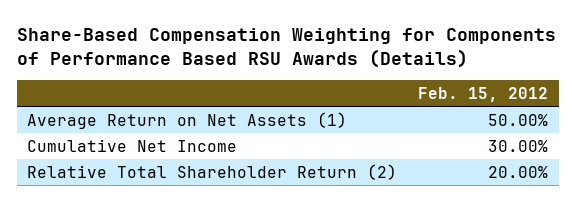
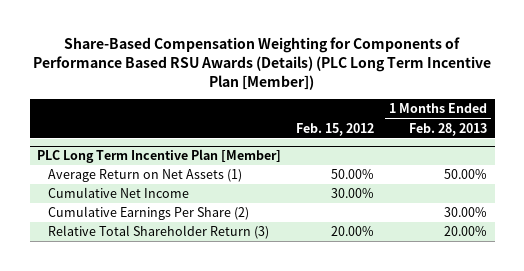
- Share-Based Compensation Weighting for Components of Performance Based RSU Awards (Details)
+ Share-Based Compensation Weighting for Components of Performance Based RSU Awards (Details) (PLC Long Term Incentive Plan [Member])
- | Feb. 15, 2012
+ | Feb. 15, 2012 | 1 Months Ended Feb. 28, 2013
+ PLC Long Term Incentive Plan [Member]
- Relative Total Shareholder Return (2) | 20.00%
+ Cumulative Earnings Per Share (2) | | 30.00%
+ Relative Total Shareholder Return (3) | 20.00% | 20.00%

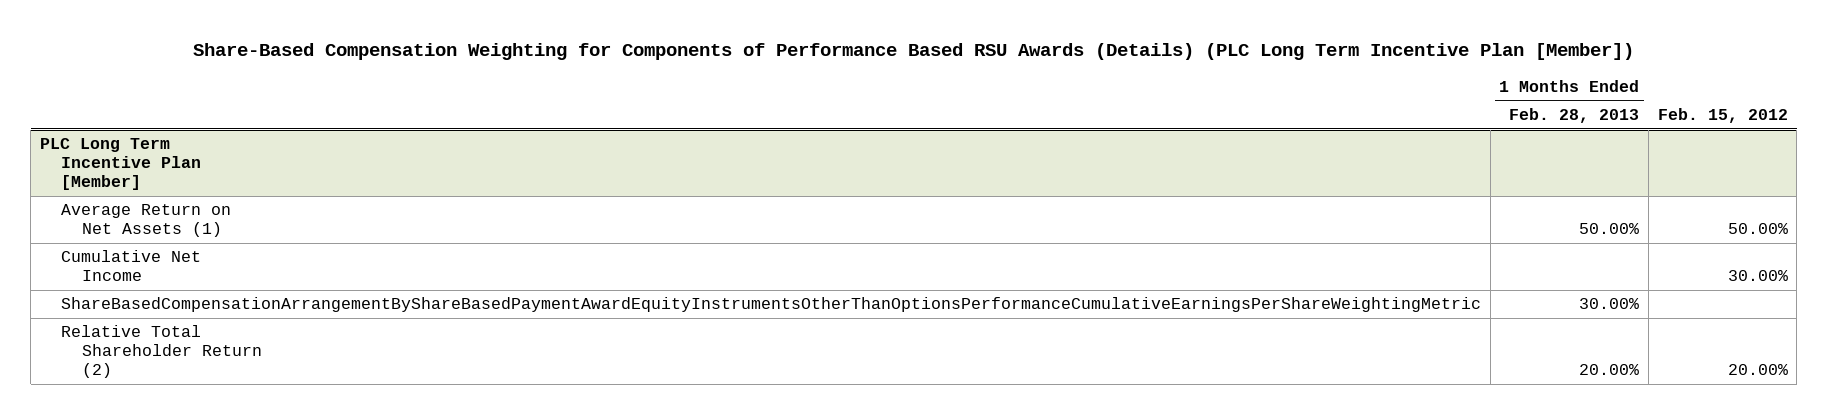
- | Feb. 15, 2012 | 1 Months Ended Feb. 28, 2013
+ | 1 Months Ended Feb. 28, 2013 | Feb. 15, 2012
@ PLC Long Term Incentive Plan [Member]
- Cumulative Earnings Per Share (2) | | 30.00%
- Relative Total Shareholder Return (3) | 20.00% | 20.00%
+ ShareBasedCompensationArrangementByShareBasedPaymentAwardEquityInstrumentsOtherThanOptionsPerformanceCumulativeEarningsPerShareWeightingMetric | 30.00% |
+ Relative Total Shareholder Return (2) | 20.00% | 20.00%

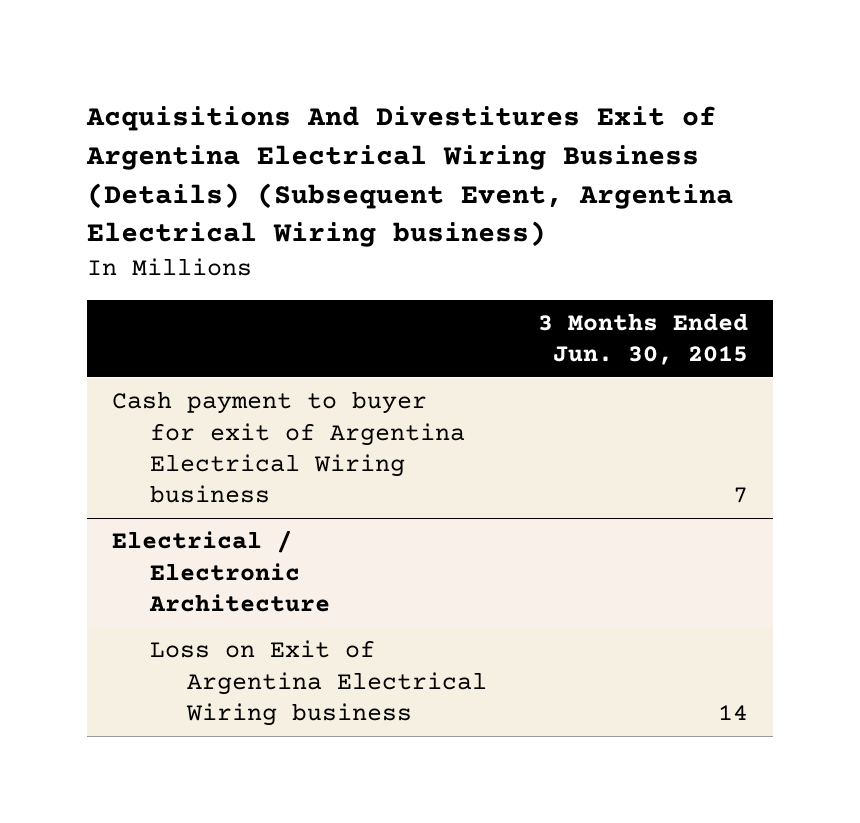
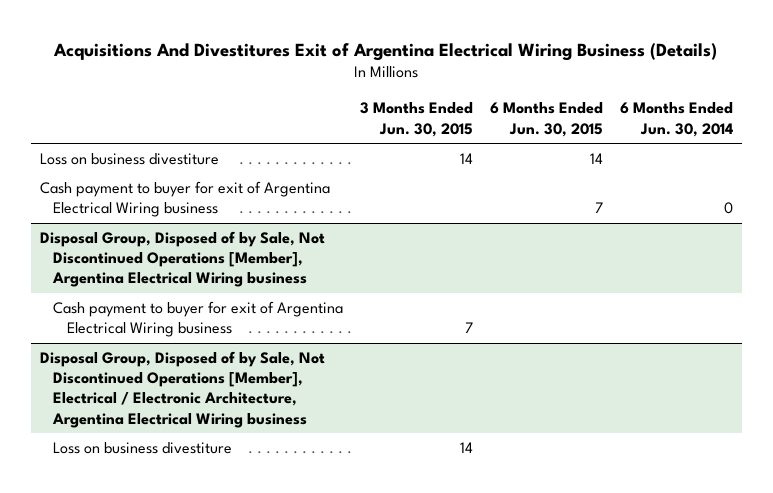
- Acquisitions And Divestitures Exit of Argentina Electrical Wiring Business (Details) (Subsequent Event, Argentina Electrical Wiring business)
+ Acquisitions And Divestitures Exit of Argentina Electrical Wiring Business (Details)
- | 3 Months Ended Jun. 30, 2015
+ | 3 Months Ended Jun. 30, 2015 | 6 Months Ended Jun. 30, 2015 | 6 Months Ended Jun. 30, 2014
+ Loss on business divestiture | 14 | 14 |
+ Cash payment to buyer for exit of Argentina Electrical Wiring business | | 7 | 0
+ Disposal Group, Disposed of by Sale, Not Discontinued Operations [Member], Argentina Electrical Wiring business
- Electrical / Electronic Architecture
- Loss on Exit of Argentina Electrical Wiring business | 14
+ Disposal Group, Disposed of by Sale, Not Discontinued Operations [Member], Electrical / Electronic Architecture, Argentina Electrical Wiring business
+ Loss on business divestiture | 14 | |

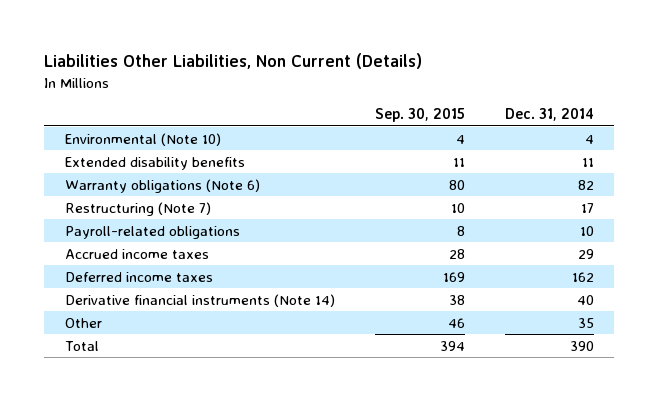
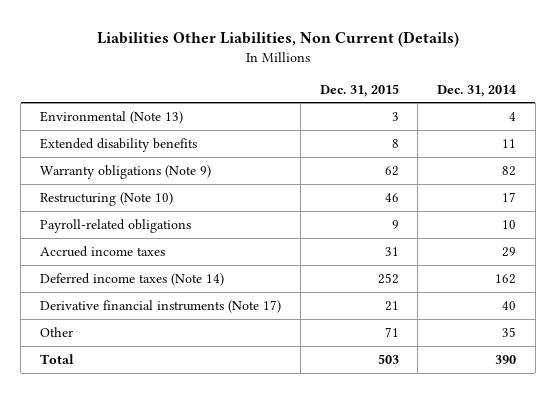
- | Sep. 30, 2015 | Dec. 31, 2014
+ | Dec. 31, 2015 | Dec. 31, 2014
- Environmental (Note 10) | 4 | 4
+ Environmental (Note 13) | 3 | 4
- Warranty obligations (Note 6) | 80 | 82
- Restructuring (Note 7) | 10 | 17
+ Warranty obligations (Note 9) | 62 | 82
+ Restructuring (Note 10) | 46 | 17
- Deferred income taxes | 169 | 162
- Derivative financial instruments (Note 14) | 38 | 40
+ Deferred income taxes (Note 14) | 252 | 162
+ Derivative financial instruments (Note 17) | 21 | 40

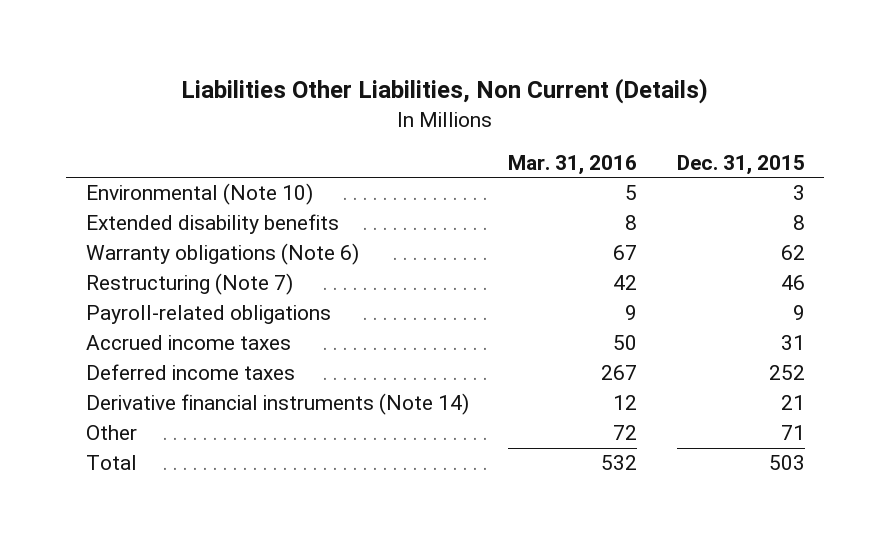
- | Dec. 31, 2015 | Dec. 31, 2014
+ | Mar. 31, 2016 | Dec. 31, 2015
- Environmental (Note 13) | 3 | 4
+ Environmental (Note 10) | 5 | 3
- Warranty obligations (Note 9) | 62 | 82
- Restructuring (Note 10) | 46 | 17
+ Warranty obligations (Note 6) | 67 | 62
+ Restructuring (Note 7) | 42 | 46
- Deferred income taxes (Note 14) | 252 | 162
- Derivative financial instruments (Note 17) | 21 | 40
+ Deferred income taxes | 267 | 252
+ Derivative financial instruments (Note 14) | 12 | 21

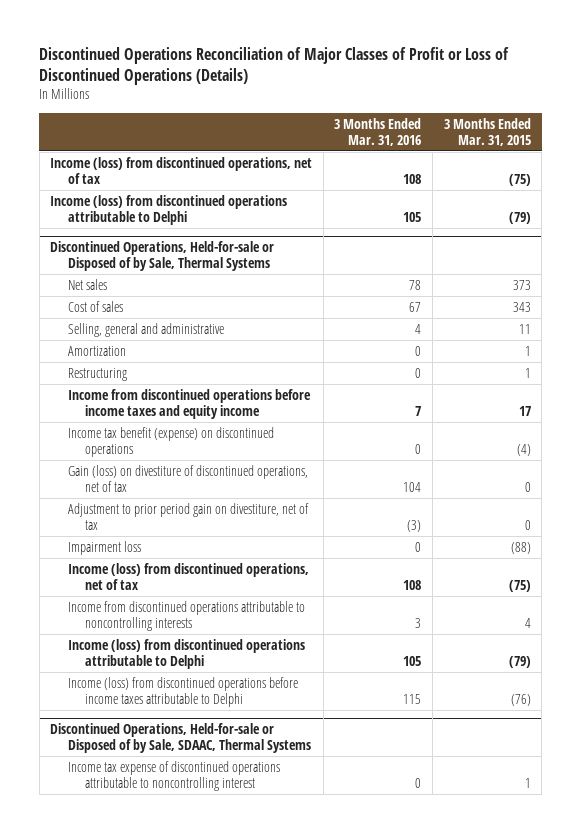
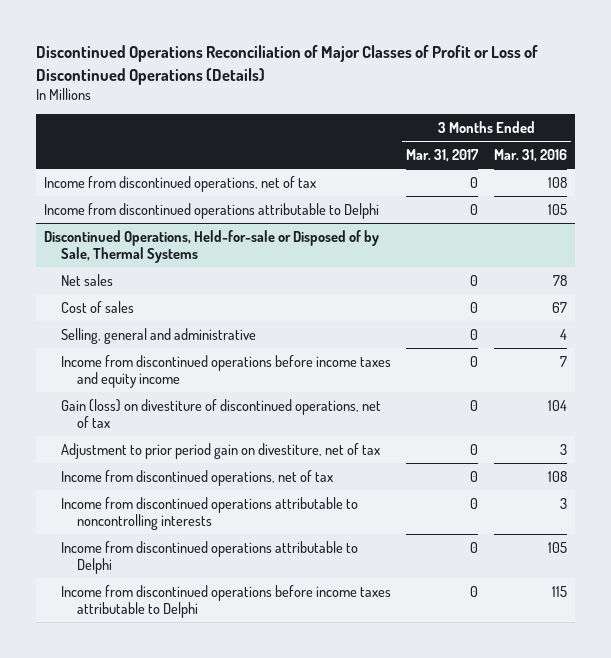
- | 3 Months Ended Mar. 31, 2016 | 3 Months Ended Mar. 31, 2015
+ | 3 Months Ended Mar. 31, 2017 | 3 Months Ended Mar. 31, 2016
- Income (loss) from discontinued operations, net of tax | 108 | (75)
- Income (loss) from discontinued operations attributable to Delphi | 105 | (79)
+ Income from discontinued operations, net of tax | 0 | 108
+ Income from discontinued operations attributable to Delphi | 0 | 105
@ Discontinued Operations, Held-for-sale or Disposed of by Sale, Thermal Systems
- Amortization | 0 | 1
- Restructuring | 0 | 1
- Income tax benefit (expense) on discontinued operations | 0 | (4)
- Adjustment to prior period gain on divestiture, net of tax | (3) | 0
- Impairment loss | 0 | (88)
- Income (loss) from discontinued operations, net of tax | 108 | (75)
+ Adjustment to prior period gain on divestiture, net of tax | 0 | 3
+ Income from discontinued operations, net of tax | 0 | 108
- Income (loss) from discontinued operations attributable to Delphi | 105 | (79)
- Income (loss) from discontinued operations before income taxes attributable to Delphi | 115 | (76)
- Discontinued Operations, Held-for-sale or Disposed of by Sale, SDAAC, Thermal Systems
- Income tax expense of discontinued operations attributable to noncontrolling interest | 0 | 1
@ Discontinued Operations, Held-for-sale or Disposed of by Sale, Thermal Systems
+ Income from discontinued operations attributable to Delphi | 0 | 105
+ Income from discontinued operations before income taxes attributable to Delphi | 0 | 115

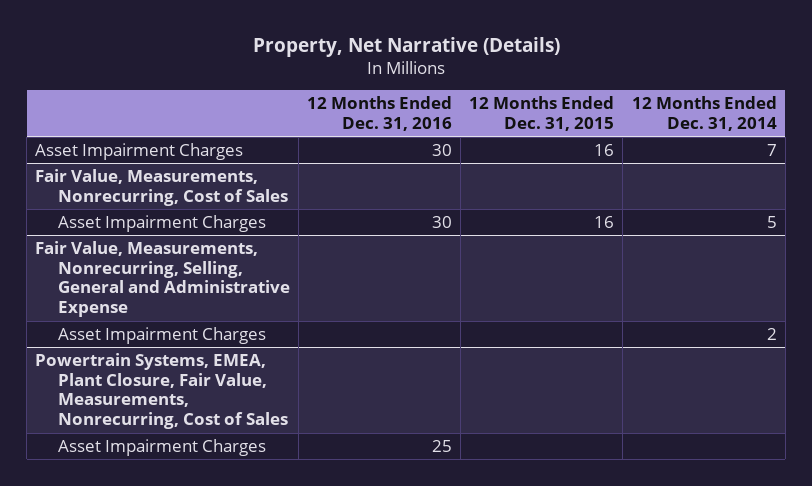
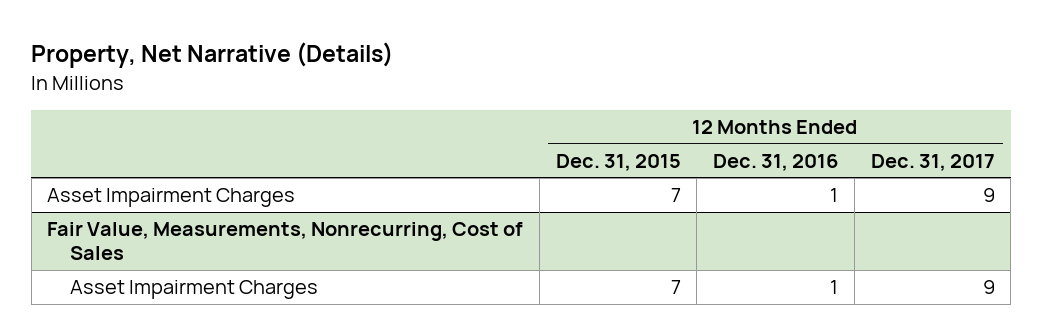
- | 12 Months Ended Dec. 31, 2016 | 12 Months Ended Dec. 31, 2015 | 12 Months Ended Dec. 31, 2014
+ | 12 Months Ended Dec. 31, 2015 | 12 Months Ended Dec. 31, 2016 | 12 Months Ended Dec. 31, 2017
- Asset Impairment Charges | 30 | 16 | 7
+ Asset Impairment Charges | 7 | 1 | 9
@ Fair Value, Measurements, Nonrecurring, Cost of Sales
- Asset Impairment Charges | 30 | 16 | 5
- Fair Value, Measurements, Nonrecurring, Selling, General and Administrative Expense
- Asset Impairment Charges | | | 2
- Powertrain Systems, EMEA, Plant Closure, Fair Value, Measurements, Nonrecurring, Cost of Sales
- Asset Impairment Charges | 25 | |
@ Fair Value, Measurements, Nonrecurring, Cost of Sales
+ Asset Impairment Charges | 7 | 1 | 9

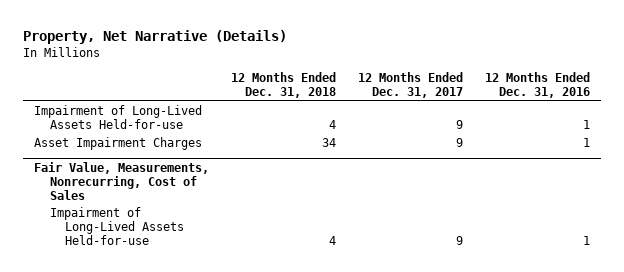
- | 12 Months Ended Dec. 31, 2015 | 12 Months Ended Dec. 31, 2016 | 12 Months Ended Dec. 31, 2017
+ | 12 Months Ended Dec. 31, 2018 | 12 Months Ended Dec. 31, 2017 | 12 Months Ended Dec. 31, 2016
+ Impairment of Long-Lived Assets Held-for-use | 4 | 9 | 1
@ Fair Value, Measurements, Nonrecurring, Cost of Sales
- Asset Impairment Charges | 7 | 1 | 9
+ Impairment of Long-Lived Assets Held-for-use | 4 | 9 | 1

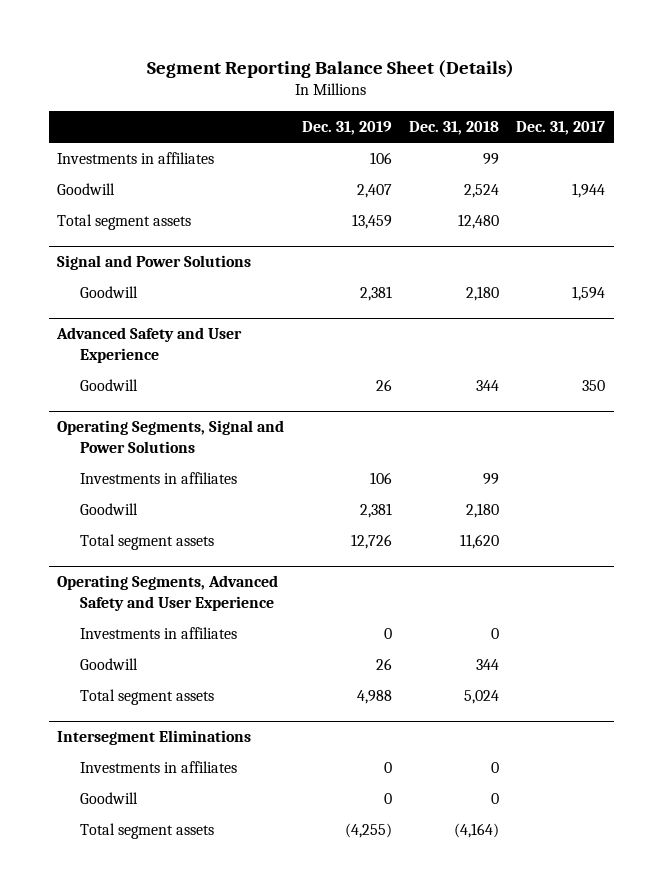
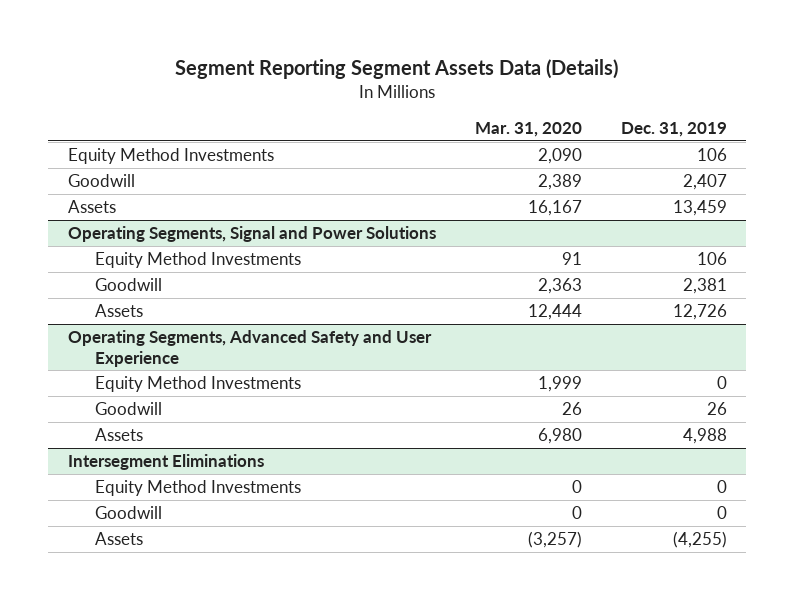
- Segment Reporting Balance Sheet (Details)
+ Segment Reporting Segment Assets Data (Details)
- | Dec. 31, 2019 | Dec. 31, 2018 | Dec. 31, 2017
+ | Mar. 31, 2020 | Dec. 31, 2019
- Investments in affiliates | 106 | 99 |
+ Equity Method Investments | 2,090 | 106
- Total segment assets | 13,459 | 12,480 |
- Signal and Power Solutions
- Goodwill | 2,381 | 2,180 | 1,594
- Advanced Safety and User Experience
- Goodwill | 26 | 344 | 350
+ Assets | 16,167 | 13,459
@ Operating Segments, Signal and Power Solutions
- Investments in affiliates | 106 | 99 |
+ Equity Method Investments | 91 | 106
- Total segment assets | 12,726 | 11,620 |
+ Assets | 12,444 | 12,726
@ Operating Segments, Advanced Safety and User Experience
- Investments in affiliates | 0 | 0 |
+ Equity Method Investments | 1,999 | 0
- Total segment assets | 4,988 | 5,024 |
+ Assets | 6,980 | 4,988
@ Intersegment Eliminations
- Investments in affiliates | 0 | 0 |
+ Equity Method Investments | 0 | 0
- Total segment assets | (4,255) | (4,164) |
+ Assets | (3,257) | (4,255)

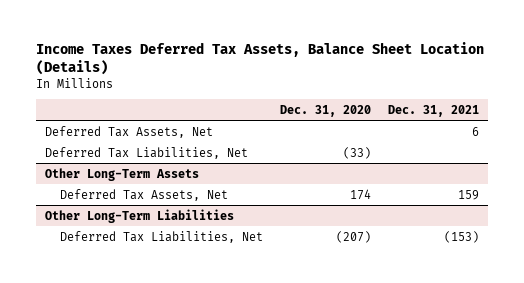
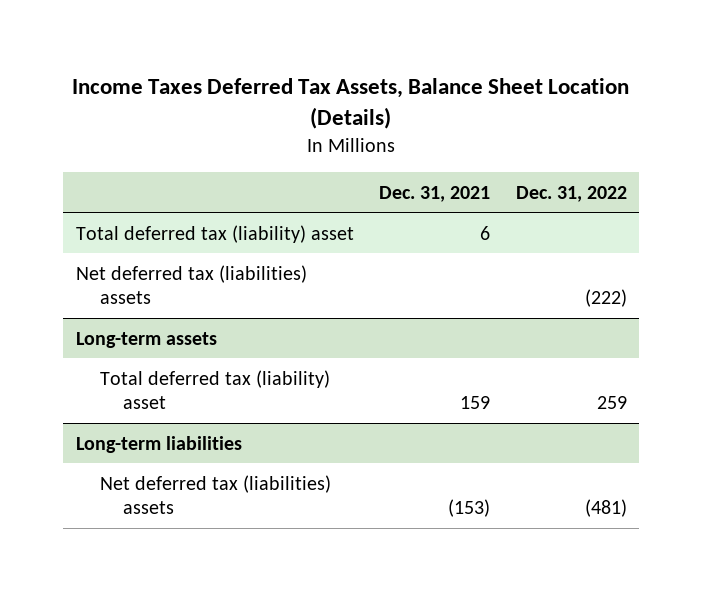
- | Dec. 31, 2020 | Dec. 31, 2021
+ | Dec. 31, 2021 | Dec. 31, 2022
- Deferred Tax Assets, Net | | 6
- Deferred Tax Liabilities, Net | (33) |
- Other Long-Term Assets
- Deferred Tax Assets, Net | 174 | 159
- Other Long-Term Liabilities
- Deferred Tax Liabilities, Net | (207) | (153)
+ Total deferred tax (liability) asset | 6 |
+ Net deferred tax (liabilities) assets | | (222)
+ Long-term assets
+ Total deferred tax (liability) asset | 159 | 259
+ Long-term liabilities
+ Net deferred tax (liabilities) assets | (153) | (481)

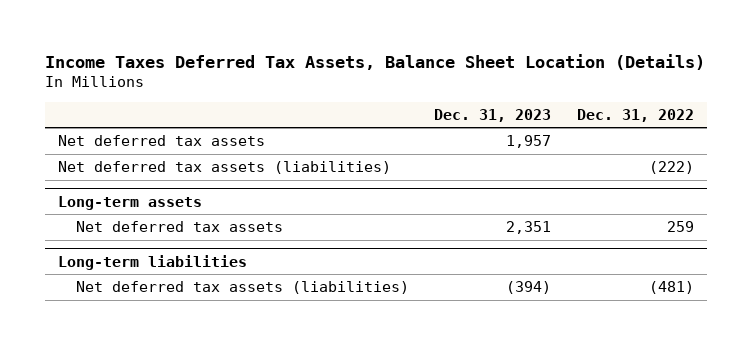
- | Dec. 31, 2021 | Dec. 31, 2022
+ | Dec. 31, 2023 | Dec. 31, 2022
- Total deferred tax (liability) asset | 6 |
- Net deferred tax (liabilities) assets | | (222)
+ Net deferred tax assets | 1,957 |
+ Net deferred tax assets (liabilities) | | (222)
@ Long-term assets
- Total deferred tax (liability) asset | 159 | 259
+ Net deferred tax assets | 2,351 | 259
@ Long-term liabilities
- Net deferred tax (liabilities) assets | (153) | (481)
+ Net deferred tax assets (liabilities) | (394) | (481)

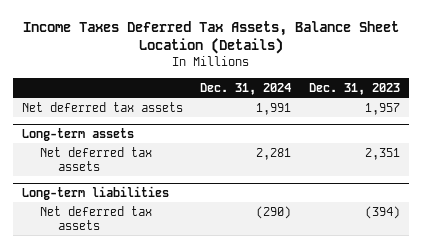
- | Dec. 31, 2023 | Dec. 31, 2022
+ | Dec. 31, 2024 | Dec. 31, 2023
- Net deferred tax assets (liabilities) | | (222)
@ Long-term liabilities
- Net deferred tax assets (liabilities) | (394) | (481)
+ Net deferred tax assets | (290) | (394)

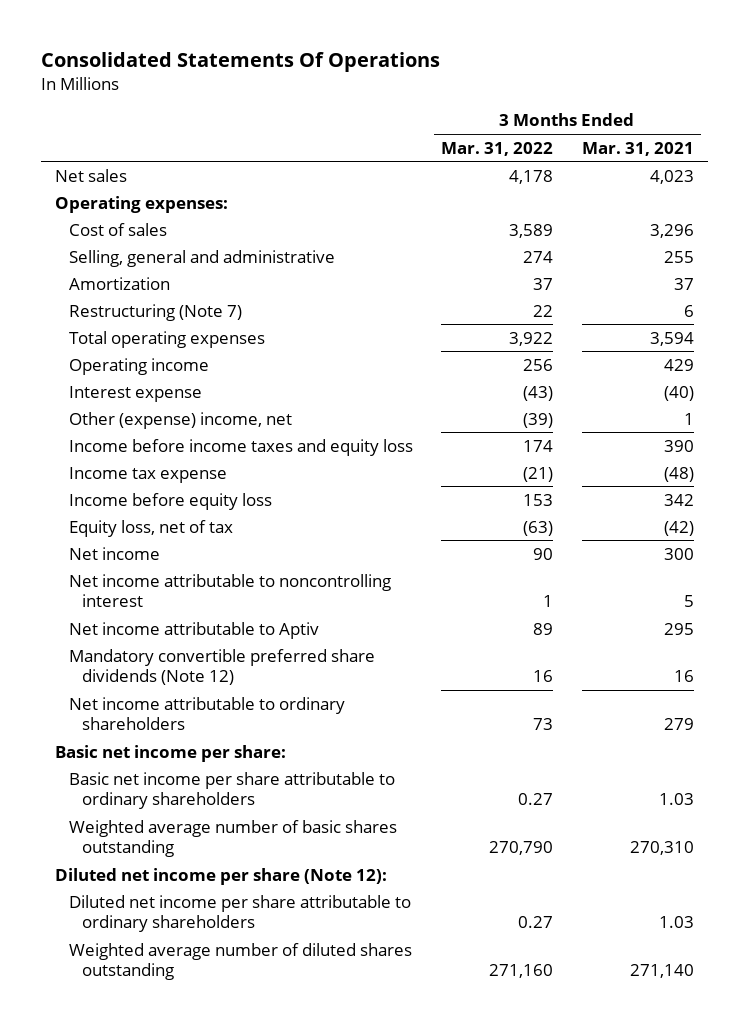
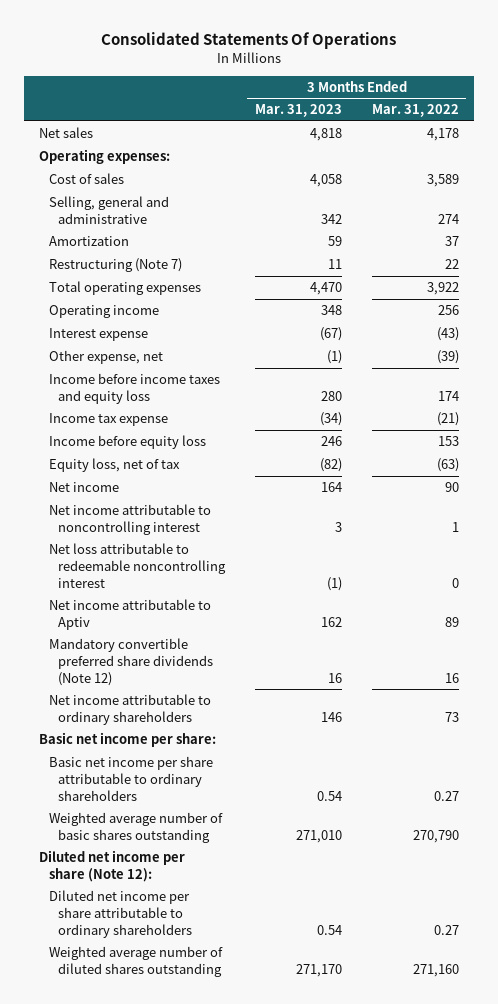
- | 3 Months Ended Mar. 31, 2022 | 3 Months Ended Mar. 31, 2021
+ | 3 Months Ended Mar. 31, 2023 | 3 Months Ended Mar. 31, 2022
- Other (expense) income, net | (39) | 1
+ Other expense, net | (1) | (39)
+ Net loss attributable to redeemable noncontrolling interest | (1) | 0

